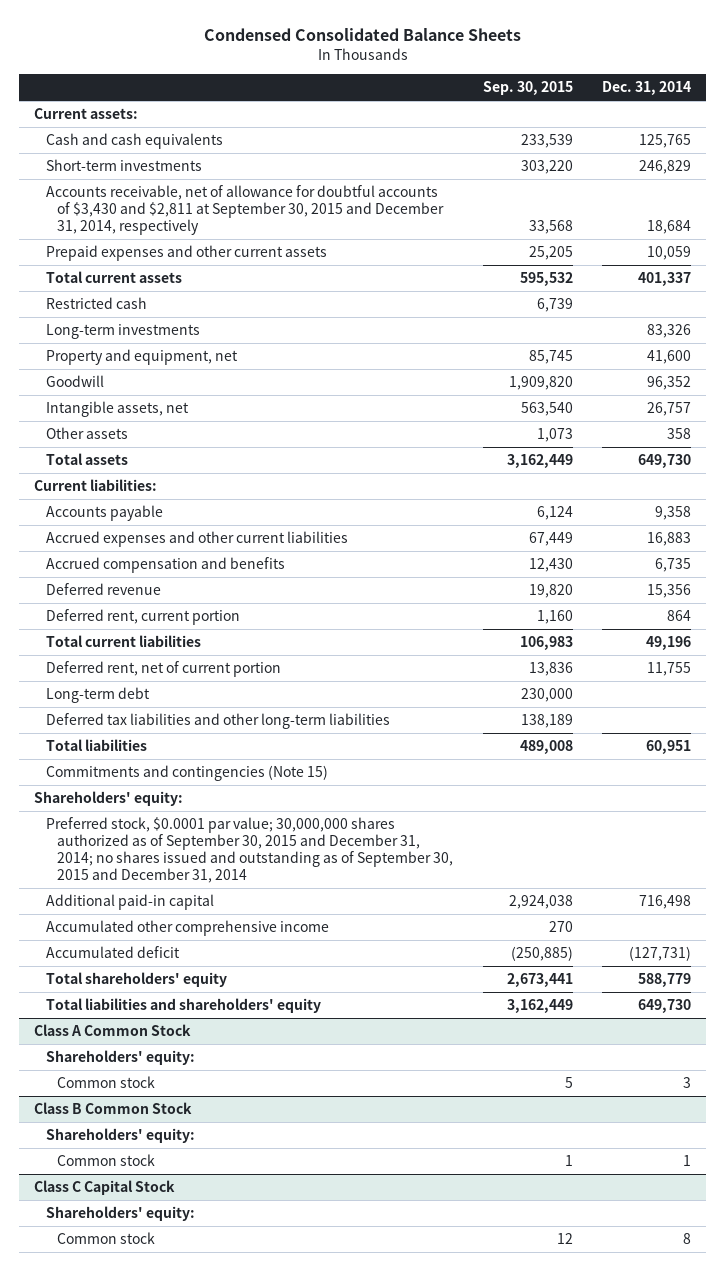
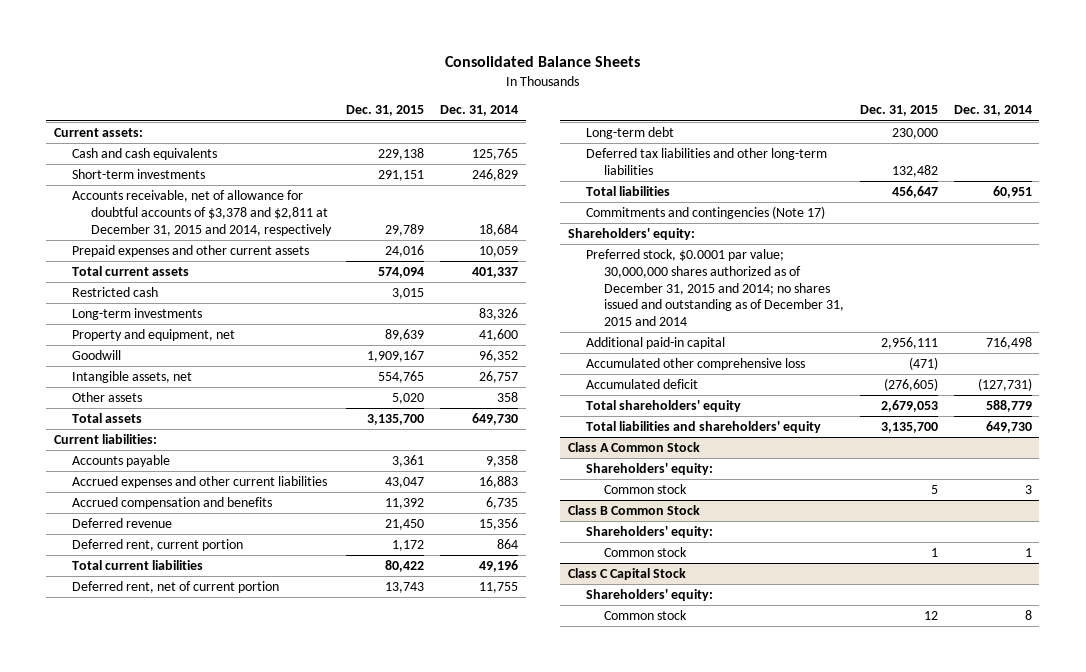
- Condensed Consolidated Balance Sheets
+ Consolidated Balance Sheets
- | Sep. 30, 2015 | Dec. 31, 2014
+ | Dec. 31, 2015 | Dec. 31, 2014
- Accounts receivable, net of allowance for doubtful accounts of $3,430 and $2,811 at September 30, 2015 and December 31, 2014, respectively | 33,568 | 18,684
+ Accounts receivable, net of allowance for doubtful accounts of $3,378 and $2,811 at December 31, 2015 and 2014, respectively | 29,789 | 18,684
- Commitments and contingencies (Note 15)
+ Commitments and contingencies (Note 17)
- Preferred stock, $0.0001 par value; 30,000,000 shares authorized as of September 30, 2015 and December 31, 2014; no shares issued and outstanding as of September 30, 2015 and December 31, 2014
+ Preferred stock, $0.0001 par value; 30,000,000 shares authorized as of December 31, 2015 and 2014; no shares issued and outstanding as of December 31, 2015 and 2014
- Accumulated other comprehensive income | 270 |
+ Accumulated other comprehensive loss | (471) |

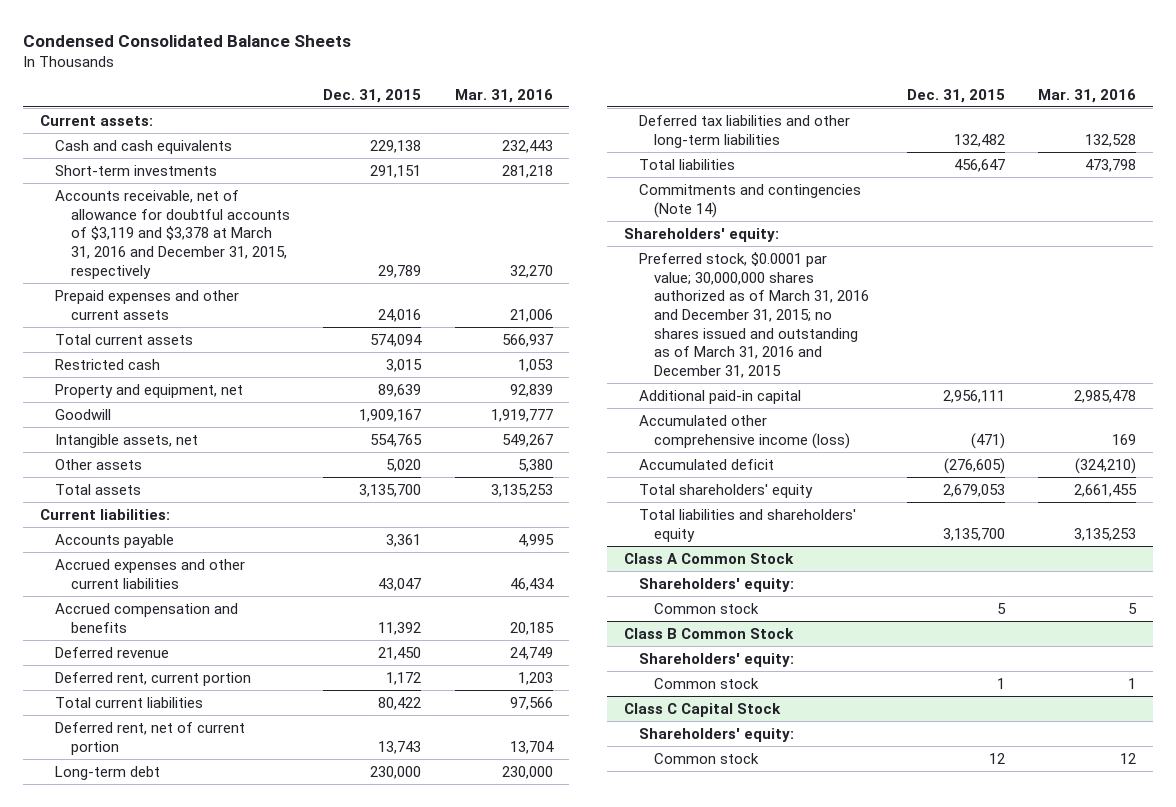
- Consolidated Balance Sheets
+ Condensed Consolidated Balance Sheets
- | Dec. 31, 2015 | Dec. 31, 2014
+ | Dec. 31, 2015 | Mar. 31, 2016
- Accounts receivable, net of allowance for doubtful accounts of $3,378 and $2,811 at December 31, 2015 and 2014, respectively | 29,789 | 18,684
+ Accounts receivable, net of allowance for doubtful accounts of $3,119 and $3,378 at March 31, 2016 and December 31, 2015, respectively | 29,789 | 32,270
- Long-term investments | | 83,326
- Commitments and contingencies (Note 17)
+ Commitments and contingencies (Note 14)
- Preferred stock, $0.0001 par value; 30,000,000 shares authorized as of December 31, 2015 and 2014; no shares issued and outstanding as of December 31, 2015 and 2014
+ Preferred stock, $0.0001 par value; 30,000,000 shares authorized as of March 31, 2016 and December 31, 2015; no shares issued and outstanding as of March 31, 2016 and December 31, 2015
- Accumulated other comprehensive loss | (471) |
+ Accumulated other comprehensive income (loss) | (471) | 169

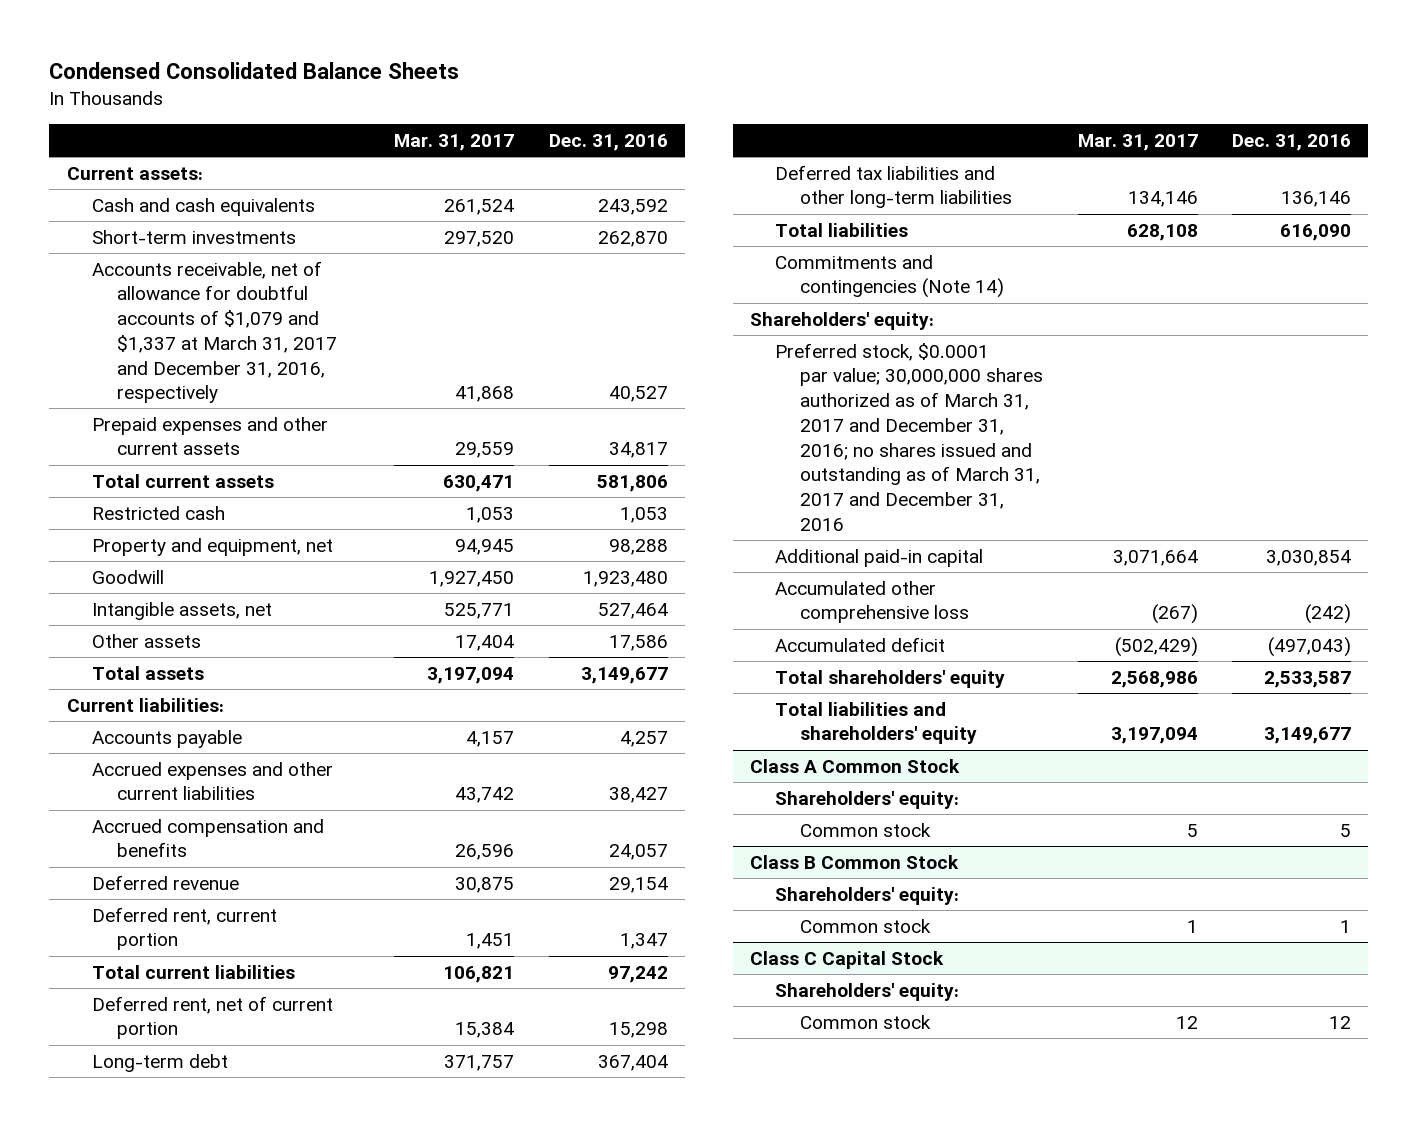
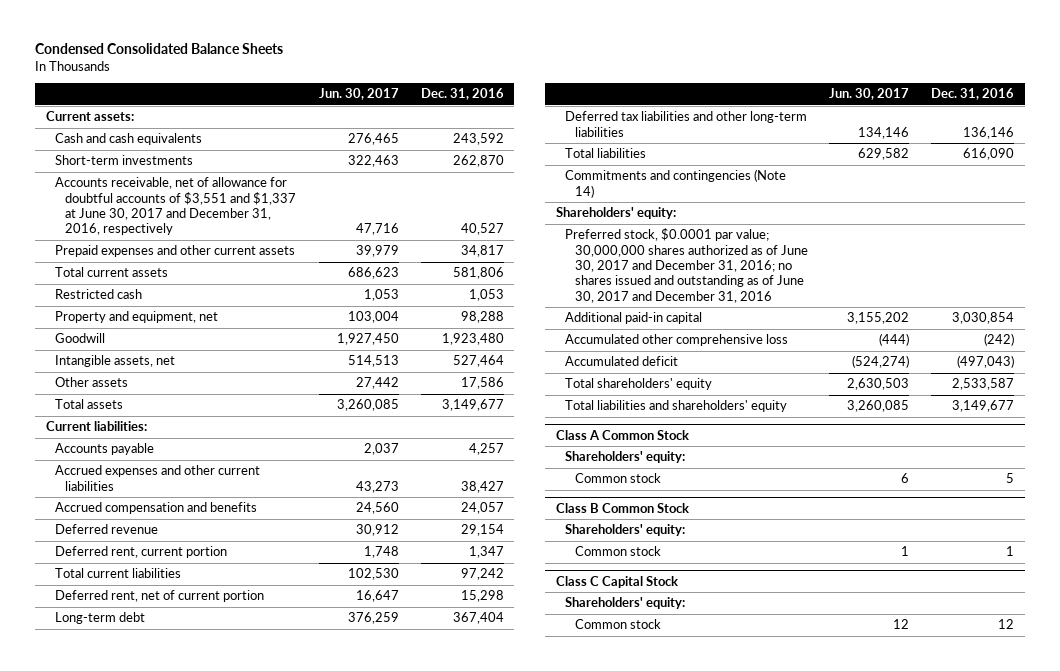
- | Mar. 31, 2017 | Dec. 31, 2016
+ | Jun. 30, 2017 | Dec. 31, 2016
- Accounts receivable, net of allowance for doubtful accounts of $1,079 and $1,337 at March 31, 2017 and December 31, 2016, respectively | 41,868 | 40,527
+ Accounts receivable, net of allowance for doubtful accounts of $3,551 and $1,337 at June 30, 2017 and December 31, 2016, respectively | 47,716 | 40,527
- Preferred stock, $0.0001 par value; 30,000,000 shares authorized as of March 31, 2017 and December 31, 2016; no shares issued and outstanding as of March 31, 2017 and December 31, 2016
+ Preferred stock, $0.0001 par value; 30,000,000 shares authorized as of June 30, 2017 and December 31, 2016; no shares issued and outstanding as of June 30, 2017 and December 31, 2016

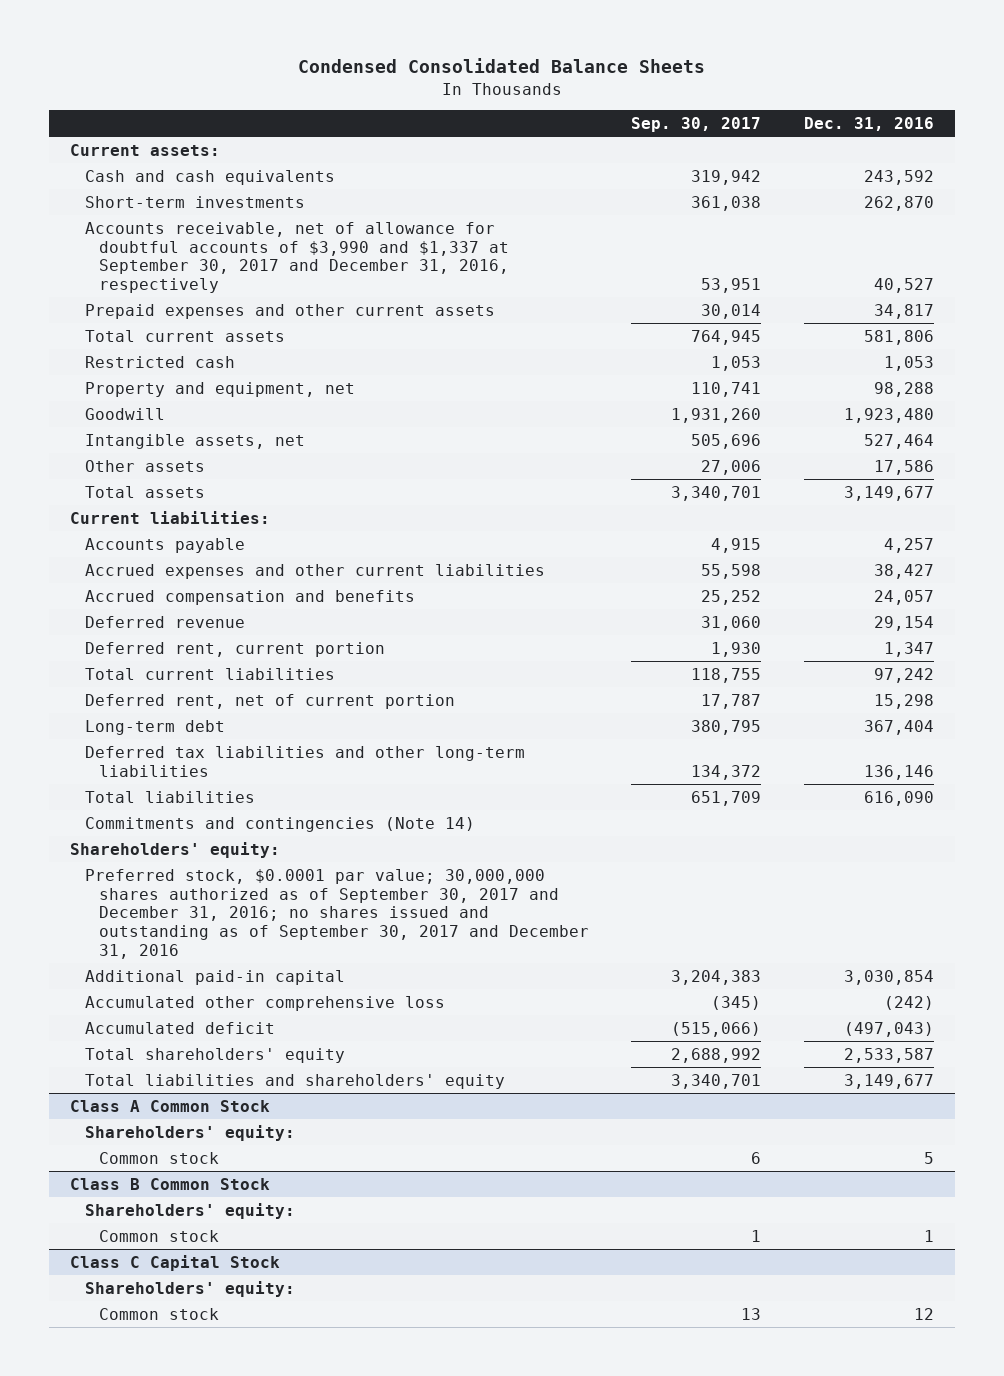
- | Jun. 30, 2017 | Dec. 31, 2016
+ | Sep. 30, 2017 | Dec. 31, 2016
- Accounts receivable, net of allowance for doubtful accounts of $3,551 and $1,337 at June 30, 2017 and December 31, 2016, respectively | 47,716 | 40,527
+ Accounts receivable, net of allowance for doubtful accounts of $3,990 and $1,337 at September 30, 2017 and December 31, 2016, respectively | 53,951 | 40,527
- Preferred stock, $0.0001 par value; 30,000,000 shares authorized as of June 30, 2017 and December 31, 2016; no shares issued and outstanding as of June 30, 2017 and December 31, 2016
+ Preferred stock, $0.0001 par value; 30,000,000 shares authorized as of September 30, 2017 and December 31, 2016; no shares issued and outstanding as of September 30, 2017 and December 31, 2016

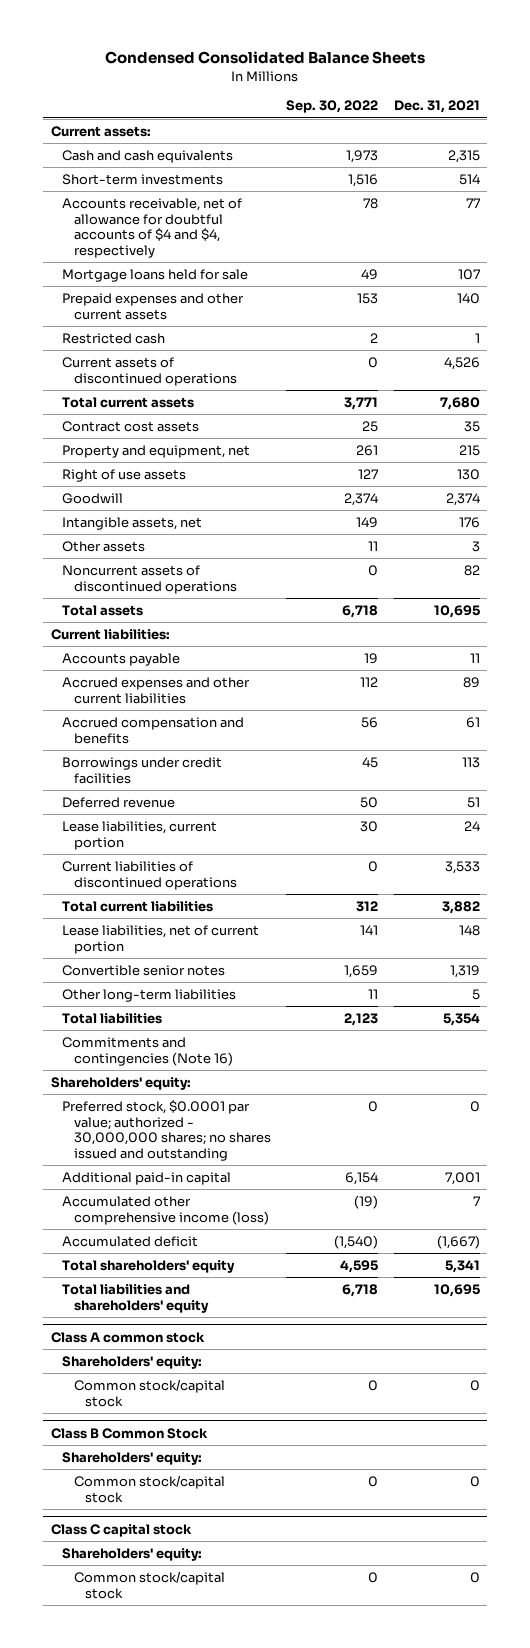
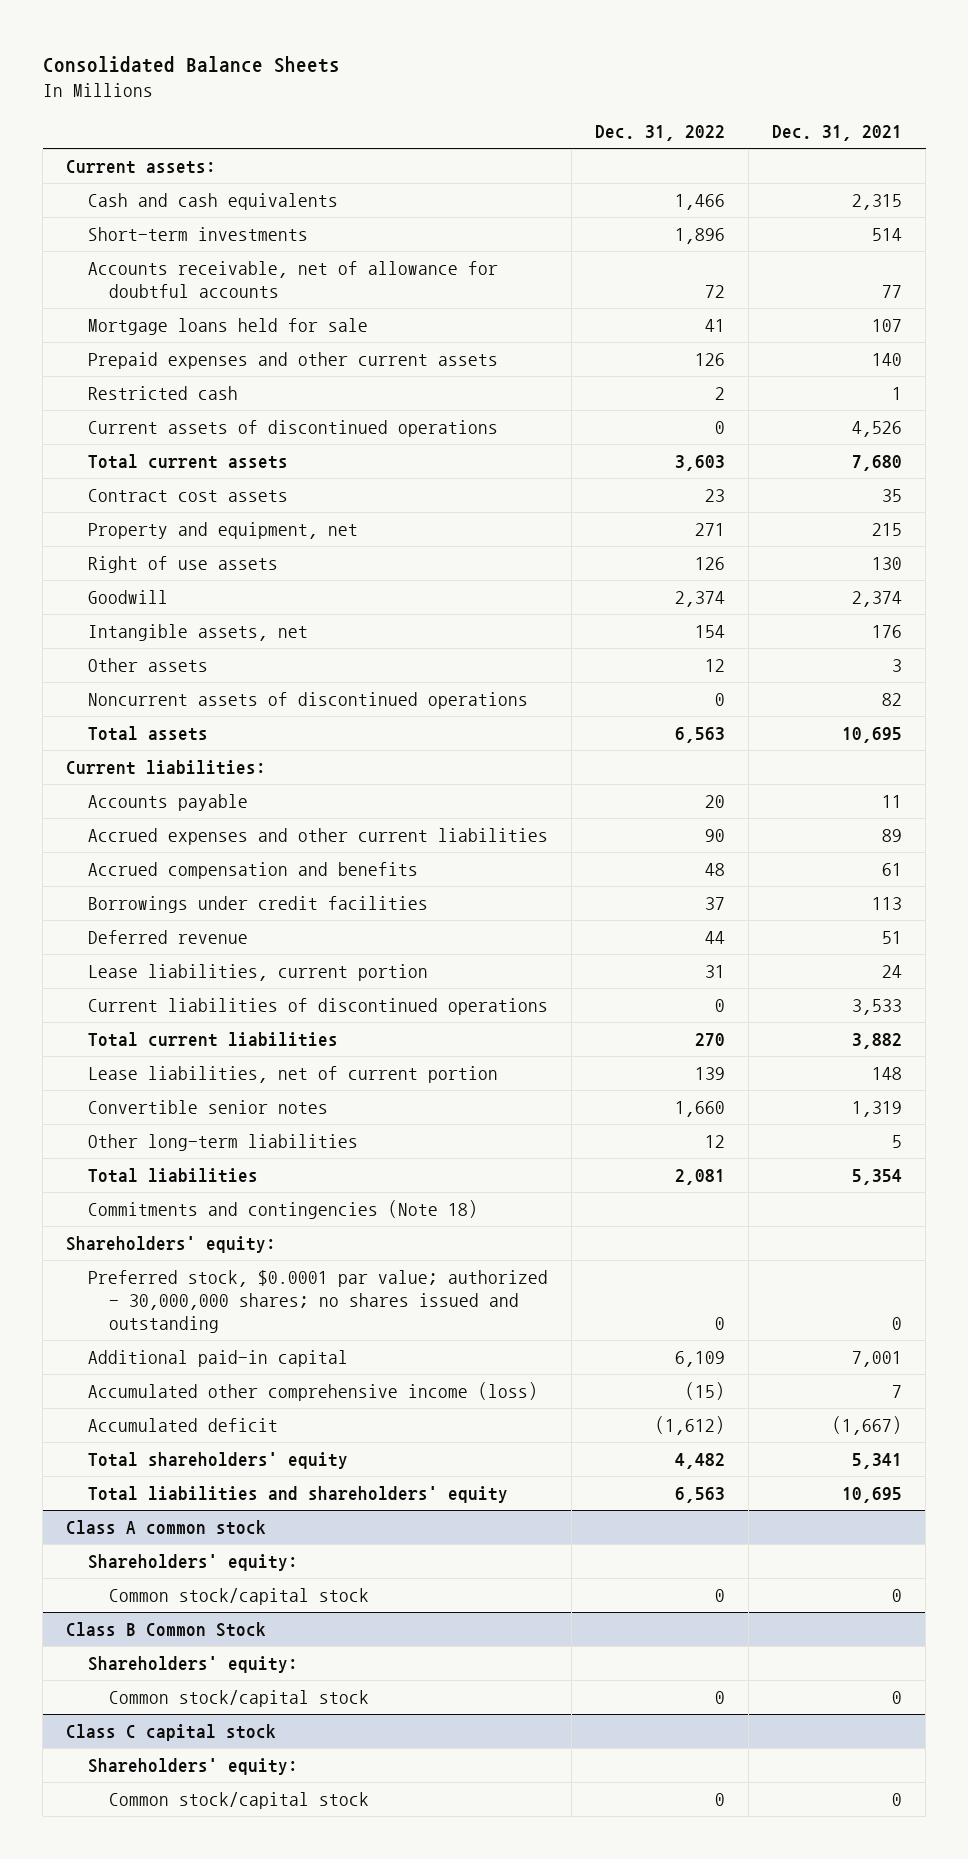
- Condensed Consolidated Balance Sheets
+ Consolidated Balance Sheets
- | Sep. 30, 2022 | Dec. 31, 2021
+ | Dec. 31, 2022 | Dec. 31, 2021
- Accounts receivable, net of allowance for doubtful accounts of $4 and $4, respectively | 78 | 77
+ Accounts receivable, net of allowance for doubtful accounts | 72 | 77
- Commitments and contingencies (Note 16)
+ Commitments and contingencies (Note 18)

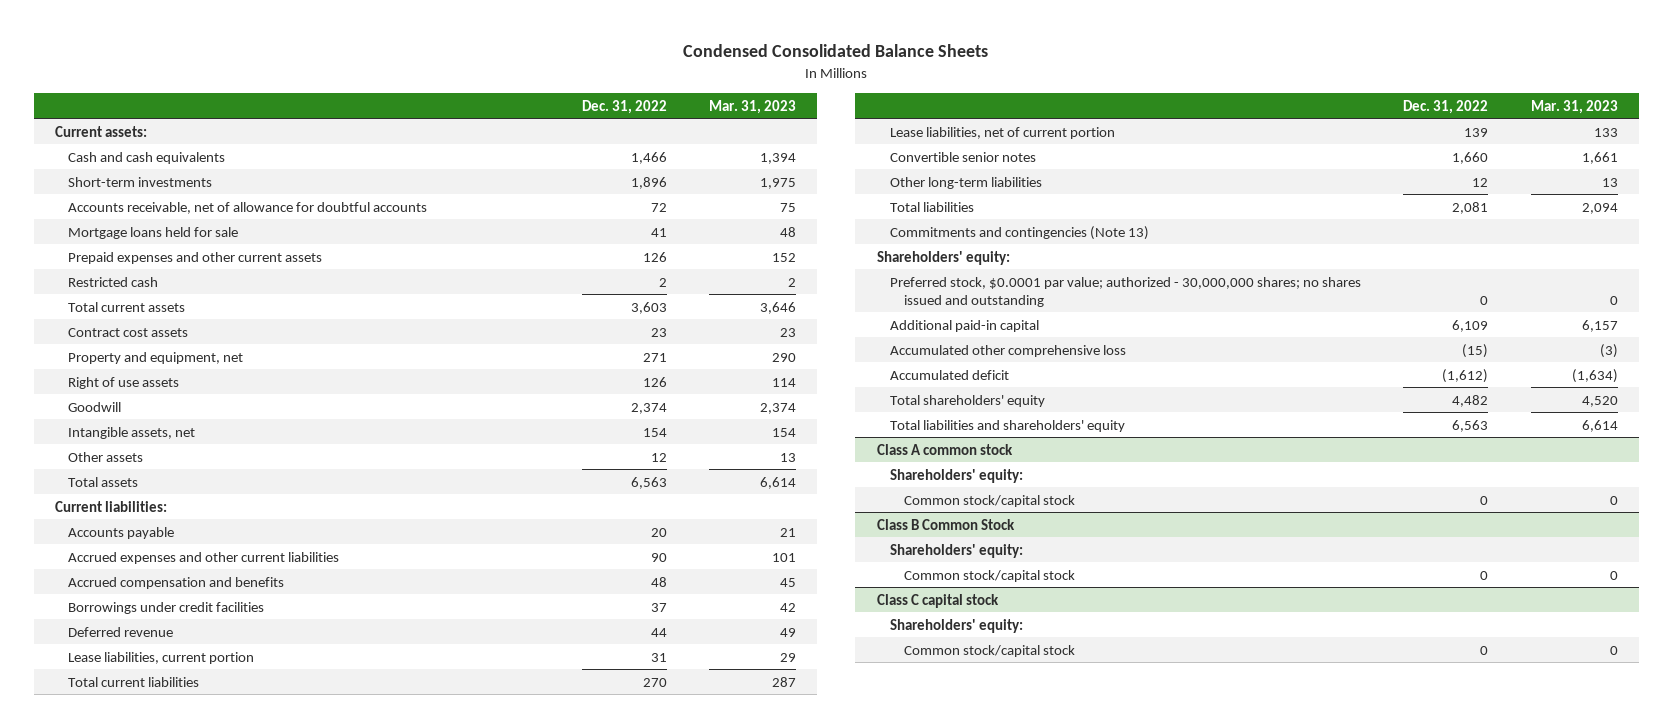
- Consolidated Balance Sheets
+ Condensed Consolidated Balance Sheets
- | Dec. 31, 2022 | Dec. 31, 2021
+ | Dec. 31, 2022 | Mar. 31, 2023
- Current assets of discontinued operations | 0 | 4,526
- Noncurrent assets of discontinued operations | 0 | 82
- Current liabilities of discontinued operations | 0 | 3,533
- Commitments and contingencies (Note 18)
+ Commitments and contingencies (Note 13)
- Accumulated other comprehensive income (loss) | (15) | 7
+ Accumulated other comprehensive loss | (15) | (3)

